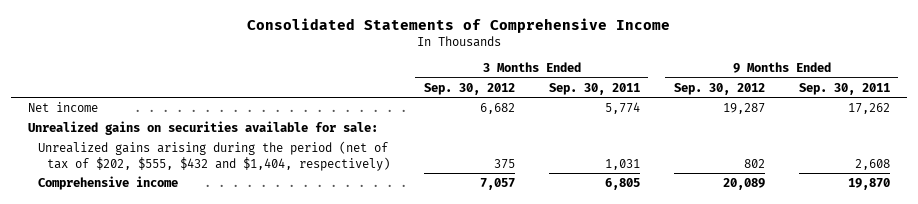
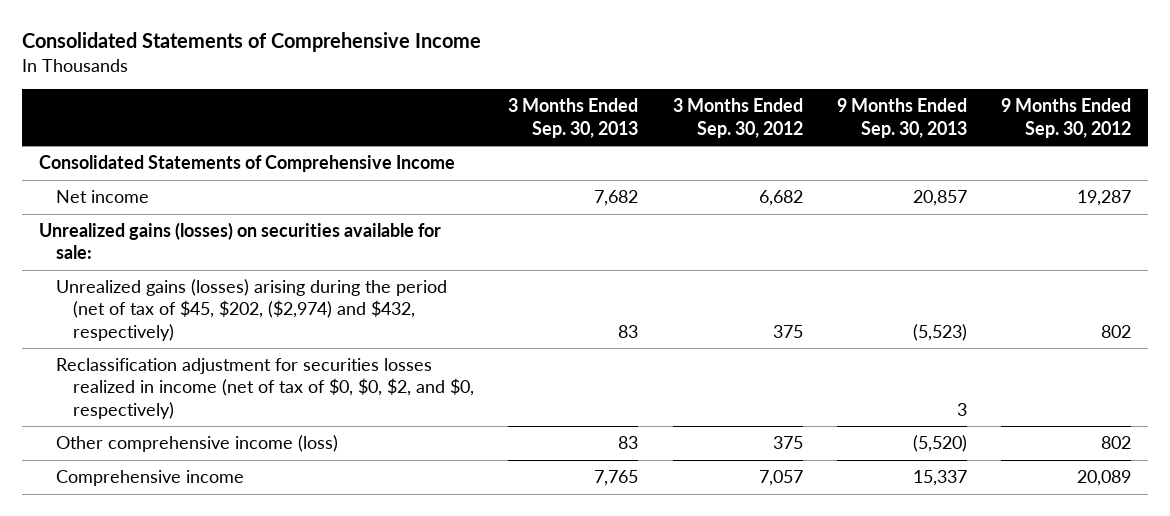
- | 3 Months Ended Sep. 30, 2012 | 3 Months Ended Sep. 30, 2011 | 9 Months Ended Sep. 30, 2012 | 9 Months Ended Sep. 30, 2011
+ | 3 Months Ended Sep. 30, 2013 | 3 Months Ended Sep. 30, 2012 | 9 Months Ended Sep. 30, 2013 | 9 Months Ended Sep. 30, 2012
+ Consolidated Statements of Comprehensive Income
- Unrealized gains on securities available for sale:
- Unrealized gains arising during the period (net of tax of $202, $555, $432 and $1,404, respectively) | 375 | 1,031 | 802 | 2,608
+ Unrealized gains (losses) on securities available for sale:
+ Unrealized gains (losses) arising during the period (net of tax of $45, $202, ($2,974) and $432, respectively) | 83 | 375 | (5,523) | 802
+ Reclassification adjustment for securities losses realized in income (net of tax of $0, $0, $2, and $0, respectively) | | | 3 |
+ Other comprehensive income (loss) | 83 | 375 | (5,520) | 802

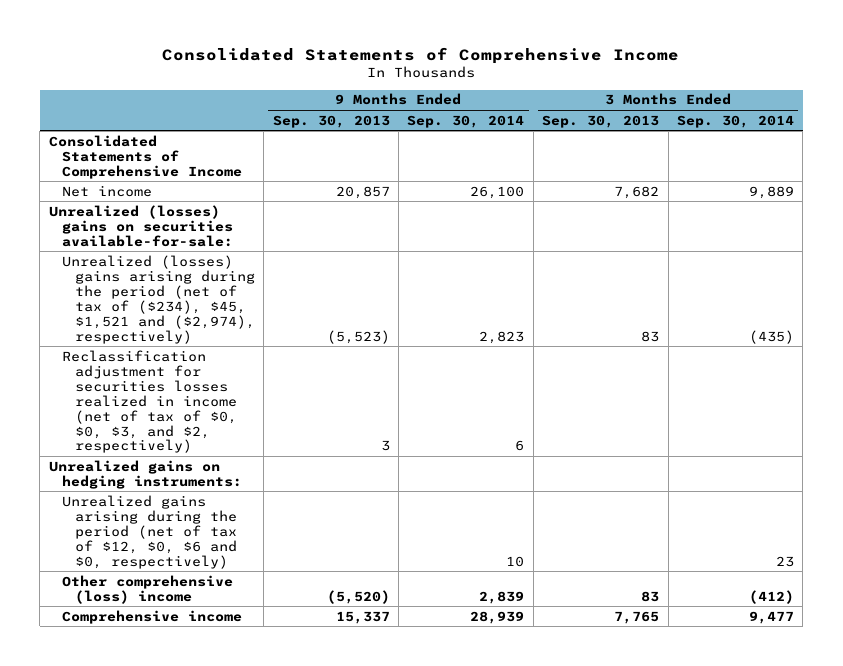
- | 3 Months Ended Sep. 30, 2013 | 3 Months Ended Sep. 30, 2012 | 9 Months Ended Sep. 30, 2013 | 9 Months Ended Sep. 30, 2012
+ | 9 Months Ended Sep. 30, 2013 | 9 Months Ended Sep. 30, 2014 | 3 Months Ended Sep. 30, 2013 | 3 Months Ended Sep. 30, 2014
- Unrealized gains (losses) on securities available for sale:
- Unrealized gains (losses) arising during the period (net of tax of $45, $202, ($2,974) and $432, respectively) | 83 | 375 | (5,523) | 802
- Reclassification adjustment for securities losses realized in income (net of tax of $0, $0, $2, and $0, respectively) | | | 3 |
- Other comprehensive income (loss) | 83 | 375 | (5,520) | 802
+ Unrealized (losses) gains on securities available-for-sale:
+ Unrealized (losses) gains arising during the period (net of tax of ($234), $45, $1,521 and ($2,974), respectively) | (5,523) | 2,823 | 83 | (435)
+ Reclassification adjustment for securities losses realized in income (net of tax of $0, $0, $3, and $2, respectively) | 3 | 6 | |
+ Unrealized gains on hedging instruments:
+ Unrealized gains arising during the period (net of tax of $12, $0, $6 and $0, respectively) | | 10 | | 23
+ Other comprehensive (loss) income | (5,520) | 2,839 | 83 | (412)

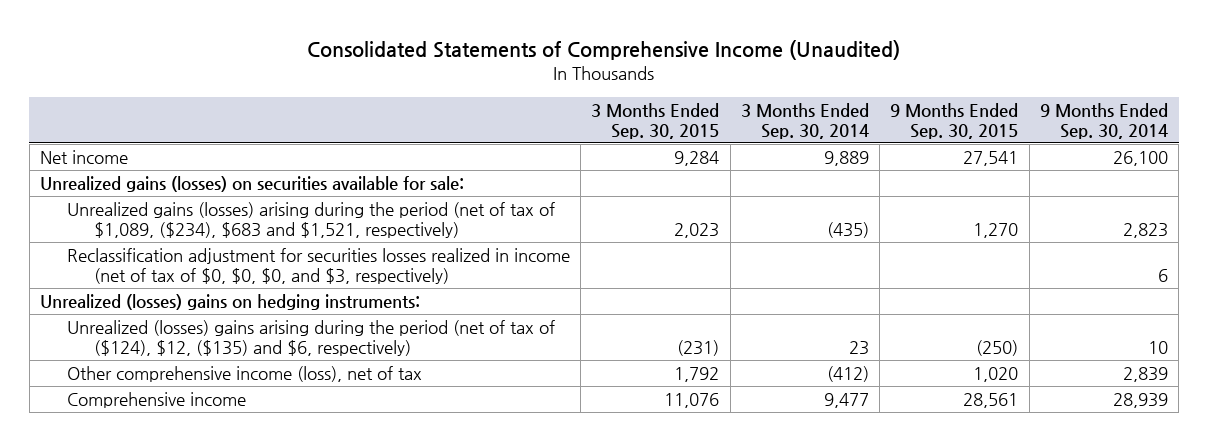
- Consolidated Statements of Comprehensive Income
+ Consolidated Statements of Comprehensive Income (Unaudited)
- | 9 Months Ended Sep. 30, 2013 | 9 Months Ended Sep. 30, 2014 | 3 Months Ended Sep. 30, 2013 | 3 Months Ended Sep. 30, 2014
+ | 3 Months Ended Sep. 30, 2015 | 3 Months Ended Sep. 30, 2014 | 9 Months Ended Sep. 30, 2015 | 9 Months Ended Sep. 30, 2014
- Consolidated Statements of Comprehensive Income
- Unrealized (losses) gains on securities available-for-sale:
- Unrealized (losses) gains arising during the period (net of tax of ($234), $45, $1,521 and ($2,974), respectively) | (5,523) | 2,823 | 83 | (435)
- Reclassification adjustment for securities losses realized in income (net of tax of $0, $0, $3, and $2, respectively) | 3 | 6 | |
- Unrealized gains on hedging instruments:
- Unrealized gains arising during the period (net of tax of $12, $0, $6 and $0, respectively) | | 10 | | 23
- Other comprehensive (loss) income | (5,520) | 2,839 | 83 | (412)
+ Unrealized gains (losses) on securities available for sale:
+ Unrealized gains (losses) arising during the period (net of tax of $1,089, ($234), $683 and $1,521, respectively) | 2,023 | (435) | 1,270 | 2,823
+ Reclassification adjustment for securities losses realized in income (net of tax of $0, $0, $0, and $3, respectively) | | | | 6
+ Unrealized (losses) gains on hedging instruments:
+ Unrealized (losses) gains arising during the period (net of tax of ($124), $12, ($135) and $6, respectively) | (231) | 23 | (250) | 10
+ Other comprehensive income (loss), net of tax | 1,792 | (412) | 1,020 | 2,839

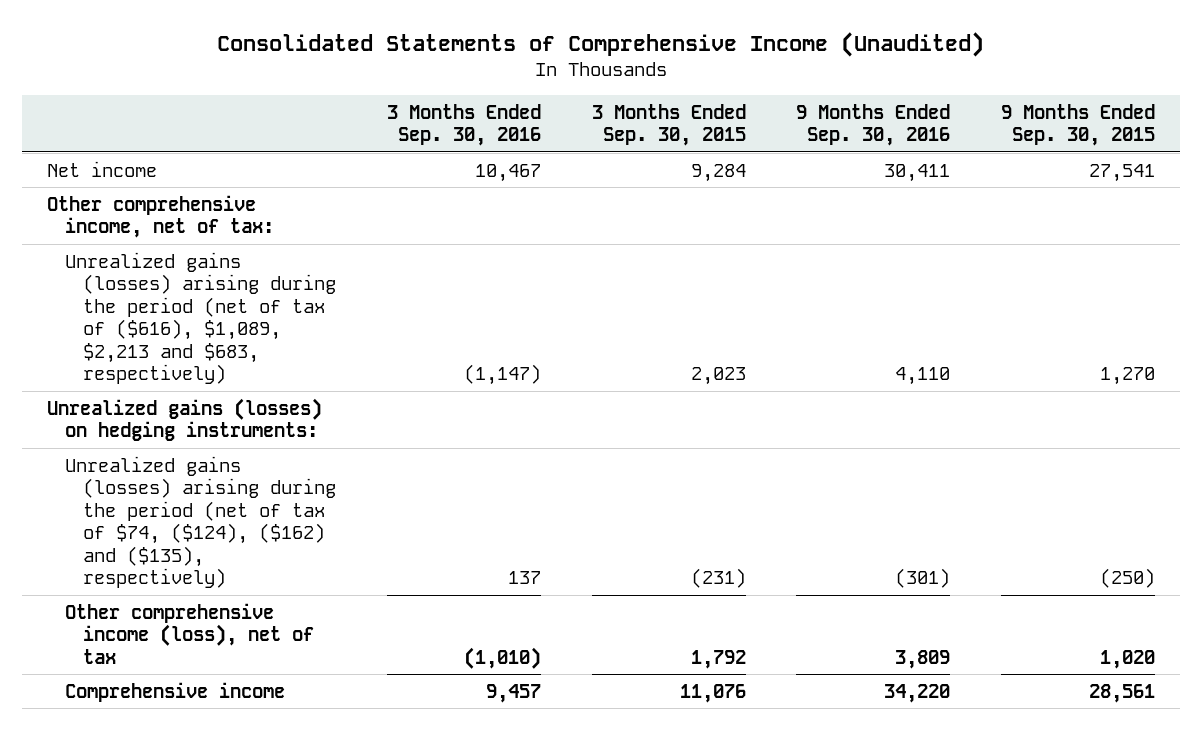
- | 3 Months Ended Sep. 30, 2015 | 3 Months Ended Sep. 30, 2014 | 9 Months Ended Sep. 30, 2015 | 9 Months Ended Sep. 30, 2014
+ | 3 Months Ended Sep. 30, 2016 | 3 Months Ended Sep. 30, 2015 | 9 Months Ended Sep. 30, 2016 | 9 Months Ended Sep. 30, 2015
- Unrealized gains (losses) on securities available for sale:
- Unrealized gains (losses) arising during the period (net of tax of $1,089, ($234), $683 and $1,521, respectively) | 2,023 | (435) | 1,270 | 2,823
- Reclassification adjustment for securities losses realized in income (net of tax of $0, $0, $0, and $3, respectively) | | | | 6
- Unrealized (losses) gains on hedging instruments:
- Unrealized (losses) gains arising during the period (net of tax of ($124), $12, ($135) and $6, respectively) | (231) | 23 | (250) | 10
+ Other comprehensive income, net of tax:
+ Unrealized gains (losses) arising during the period (net of tax of ($616), $1,089, $2,213 and $683, respectively) | (1,147) | 2,023 | 4,110 | 1,270
+ Unrealized gains (losses) on hedging instruments:
+ Unrealized gains (losses) arising during the period (net of tax of $74, ($124), ($162) and ($135), respectively) | 137 | (231) | (301) | (250)

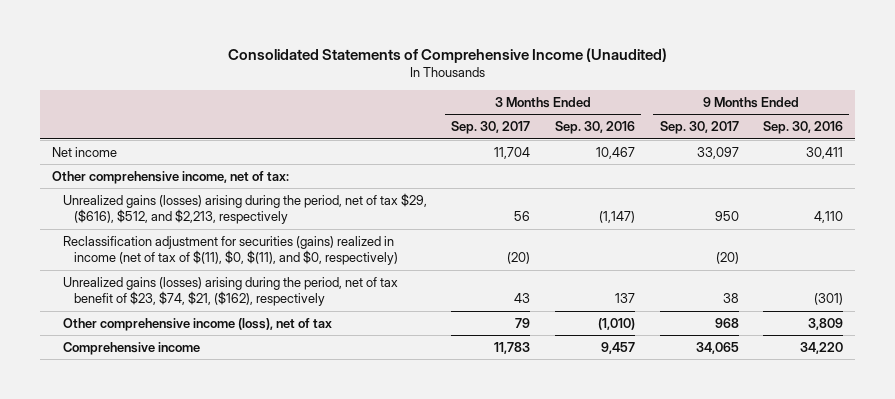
- | 3 Months Ended Sep. 30, 2016 | 3 Months Ended Sep. 30, 2015 | 9 Months Ended Sep. 30, 2016 | 9 Months Ended Sep. 30, 2015
+ | 3 Months Ended Sep. 30, 2017 | 3 Months Ended Sep. 30, 2016 | 9 Months Ended Sep. 30, 2017 | 9 Months Ended Sep. 30, 2016
- Unrealized gains (losses) arising during the period (net of tax of ($616), $1,089, $2,213 and $683, respectively) | (1,147) | 2,023 | 4,110 | 1,270
- Unrealized gains (losses) on hedging instruments:
- Unrealized gains (losses) arising during the period (net of tax of $74, ($124), ($162) and ($135), respectively) | 137 | (231) | (301) | (250)
+ Unrealized gains (losses) arising during the period, net of tax $29, ($616), $512, and $2,213, respectively | 56 | (1,147) | 950 | 4,110
+ Reclassification adjustment for securities (gains) realized in income (net of tax of $(11), $0, $(11), and $0, respectively) | (20) | | (20) |
+ Unrealized gains (losses) arising during the period, net of tax benefit of $23, $74, $21, ($162), respectively | 43 | 137 | 38 | (301)

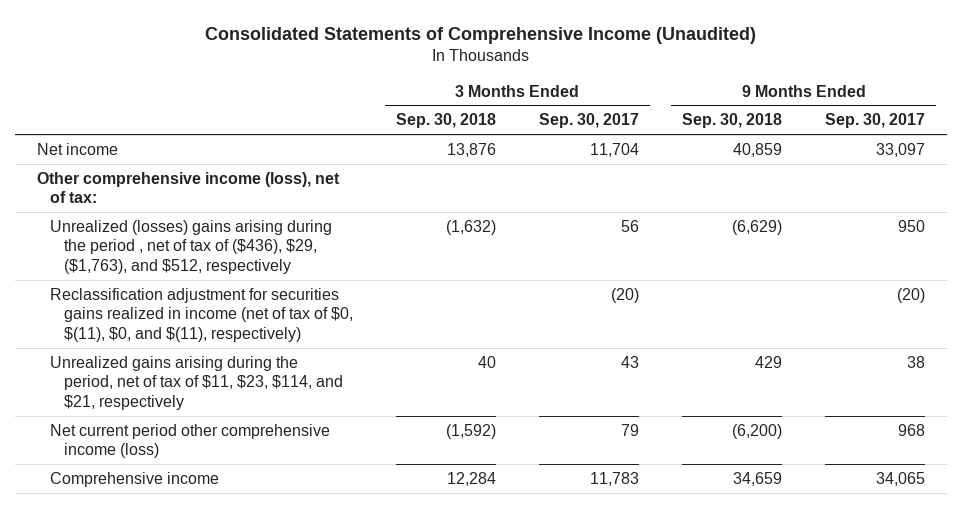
- | 3 Months Ended Sep. 30, 2017 | 3 Months Ended Sep. 30, 2016 | 9 Months Ended Sep. 30, 2017 | 9 Months Ended Sep. 30, 2016
+ | 3 Months Ended Sep. 30, 2018 | 3 Months Ended Sep. 30, 2017 | 9 Months Ended Sep. 30, 2018 | 9 Months Ended Sep. 30, 2017
- Other comprehensive income, net of tax:
- Unrealized gains (losses) arising during the period, net of tax $29, ($616), $512, and $2,213, respectively | 56 | (1,147) | 950 | 4,110
- Reclassification adjustment for securities (gains) realized in income (net of tax of $(11), $0, $(11), and $0, respectively) | (20) | | (20) |
- Unrealized gains (losses) arising during the period, net of tax benefit of $23, $74, $21, ($162), respectively | 43 | 137 | 38 | (301)
- Other comprehensive income (loss), net of tax | 79 | (1,010) | 968 | 3,809
+ Other comprehensive income (loss), net of tax:
+ Unrealized (losses) gains arising during the period , net of tax of ($436), $29, ($1,763), and $512, respectively | (1,632) | 56 | (6,629) | 950
+ Reclassification adjustment for securities gains realized in income (net of tax of $0, $(11), $0, and $(11), respectively) | | (20) | | (20)
+ Unrealized gains arising during the period, net of tax of $11, $23, $114, and $21, respectively | 40 | 43 | 429 | 38
+ Net current period other comprehensive income (loss) | (1,592) | 79 | (6,200) | 968

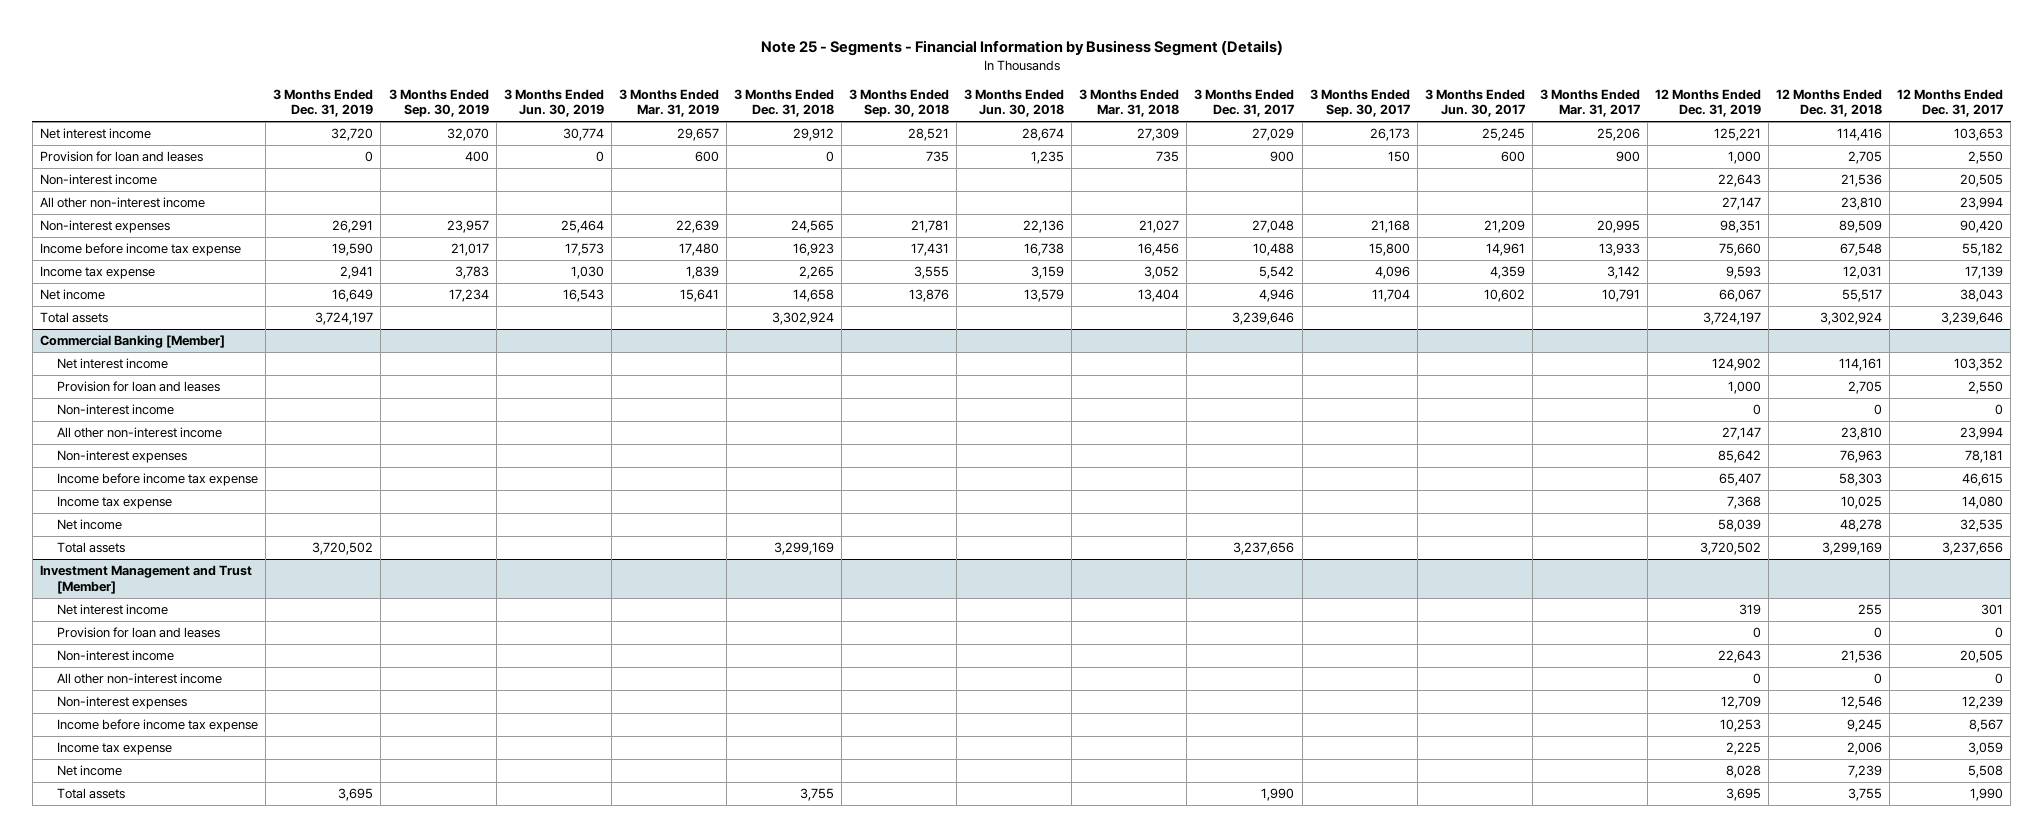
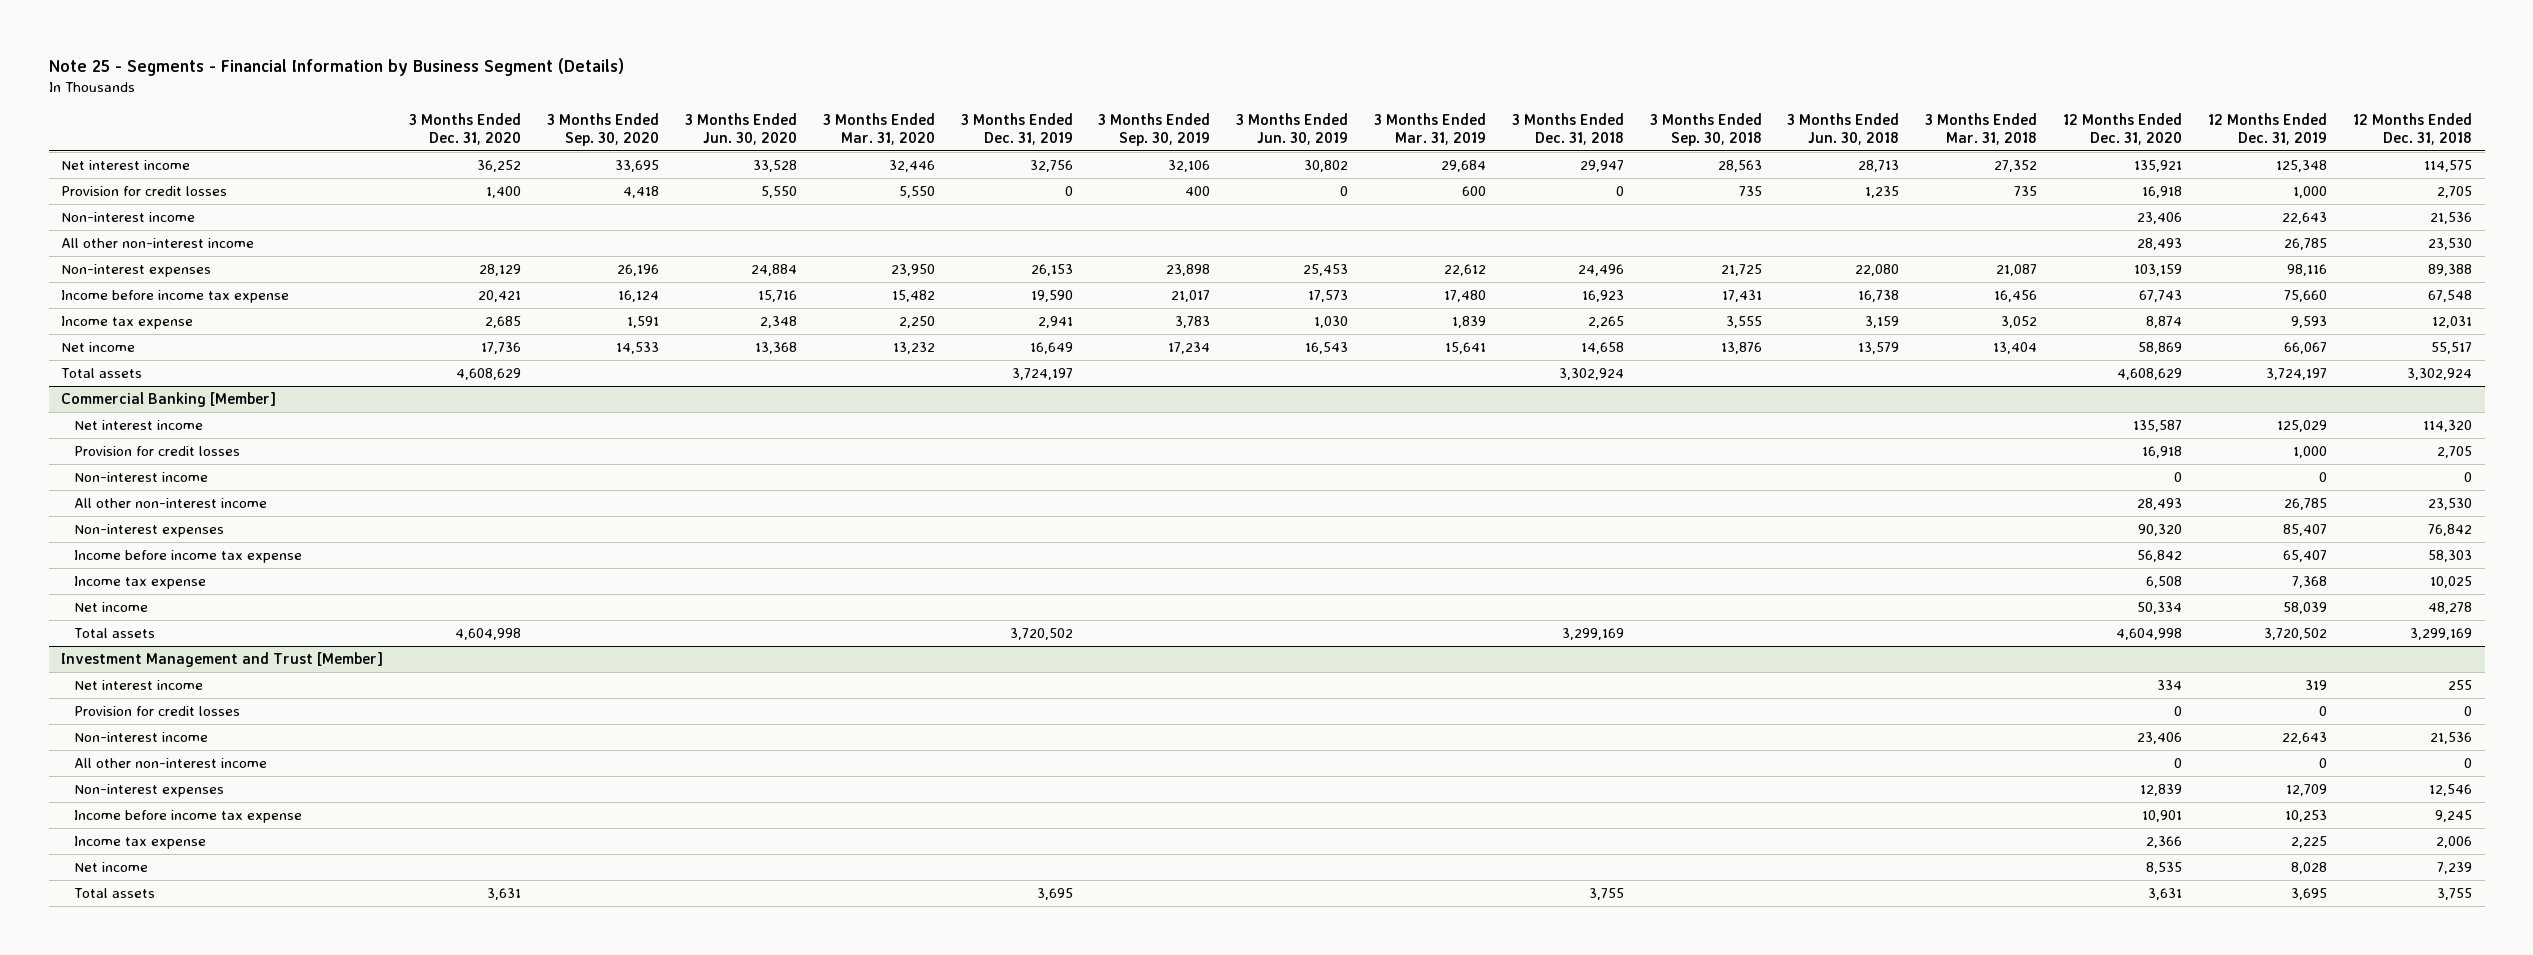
- | 3 Months Ended Dec. 31, 2019 | 3 Months Ended Sep. 30, 2019 | 3 Months Ended Jun. 30, 2019 | 3 Months Ended Mar. 31, 2019 | 3 Months Ended Dec. 31, 2018 | 3 Months Ended Sep. 30, 2018 | 3 Months Ended Jun. 30, 2018 | 3 Months Ended Mar. 31, 2018 | 3 Months Ended Dec. 31, 2017 | 3 Months Ended Sep. 30, 2017 | 3 Months Ended Jun. 30, 2017 | 3 Months Ended Mar. 31, 2017 | 12 Months Ended Dec. 31, 2019 | 12 Months Ended Dec. 31, 2018 | 12 Months Ended Dec. 31, 2017
+ | 3 Months Ended Dec. 31, 2020 | 3 Months Ended Sep. 30, 2020 | 3 Months Ended Jun. 30, 2020 | 3 Months Ended Mar. 31, 2020 | 3 Months Ended Dec. 31, 2019 | 3 Months Ended Sep. 30, 2019 | 3 Months Ended Jun. 30, 2019 | 3 Months Ended Mar. 31, 2019 | 3 Months Ended Dec. 31, 2018 | 3 Months Ended Sep. 30, 2018 | 3 Months Ended Jun. 30, 2018 | 3 Months Ended Mar. 31, 2018 | 12 Months Ended Dec. 31, 2020 | 12 Months Ended Dec. 31, 2019 | 12 Months Ended Dec. 31, 2018
- Net interest income | 32,720 | 32,070 | 30,774 | 29,657 | 29,912 | 28,521 | 28,674 | 27,309 | 27,029 | 26,173 | 25,245 | 25,206 | 125,221 | 114,416 | 103,653
- Provision for loan and leases | 0 | 400 | 0 | 600 | 0 | 735 | 1,235 | 735 | 900 | 150 | 600 | 900 | 1,000 | 2,705 | 2,550
+ Net interest income | 36,252 | 33,695 | 33,528 | 32,446 | 32,756 | 32,106 | 30,802 | 29,684 | 29,947 | 28,563 | 28,713 | 27,352 | 135,921 | 125,348 | 114,575
+ Provision for credit losses | 1,400 | 4,418 | 5,550 | 5,550 | 0 | 400 | 0 | 600 | 0 | 735 | 1,235 | 735 | 16,918 | 1,000 | 2,705
- All other non-interest income | | | | | | | | | | | | | 27,147 | 23,810 | 23,994
- Non-interest expenses | 26,291 | 23,957 | 25,464 | 22,639 | 24,565 | 21,781 | 22,136 | 21,027 | 27,048 | 21,168 | 21,209 | 20,995 | 98,351 | 89,509 | 90,420
+ All other non-interest income | | | | | | | | | | | | | 28,493 | 26,785 | 23,530
+ Non-interest expenses | 28,129 | 26,196 | 24,884 | 23,950 | 26,153 | 23,898 | 25,453 | 22,612 | 24,496 | 21,725 | 22,080 | 21,087 | 103,159 | 98,116 | 89,388
@ Commercial Banking [Member]
- Net interest income | | | | | | | | | | | | | 124,902 | 114,161 | 103,352
- Provision for loan and leases | | | | | | | | | | | | | 1,000 | 2,705 | 2,550
+ Net interest income | | | | | | | | | | | | | 135,587 | 125,029 | 114,320
+ Provision for credit losses | | | | | | | | | | | | | 16,918 | 1,000 | 2,705
- All other non-interest income | | | | | | | | | | | | | 27,147 | 23,810 | 23,994
- Non-interest expenses | | | | | | | | | | | | | 85,642 | 76,963 | 78,181
+ All other non-interest income | | | | | | | | | | | | | 28,493 | 26,785 | 23,530
+ Non-interest expenses | | | | | | | | | | | | | 90,320 | 85,407 | 76,842
@ Investment Management and Trust [Member]
- Provision for loan and leases | | | | | | | | | | | | | 0 | 0 | 0
+ Provision for credit losses | | | | | | | | | | | | | 0 | 0 | 0

